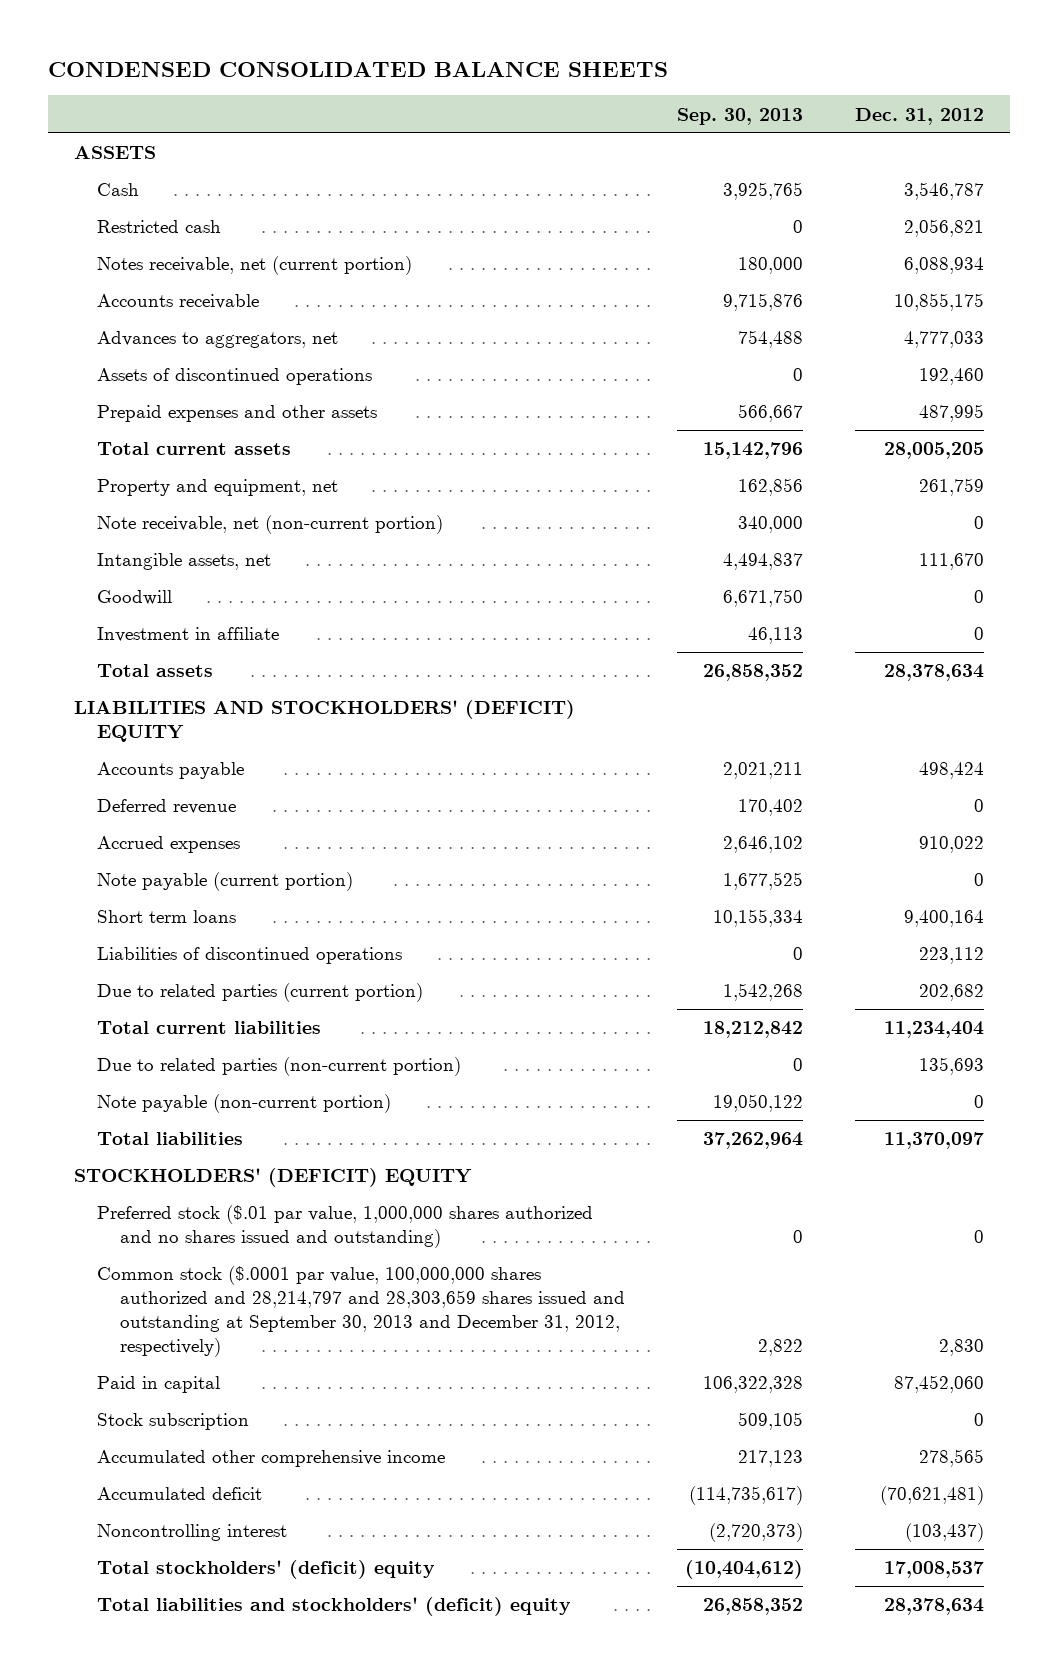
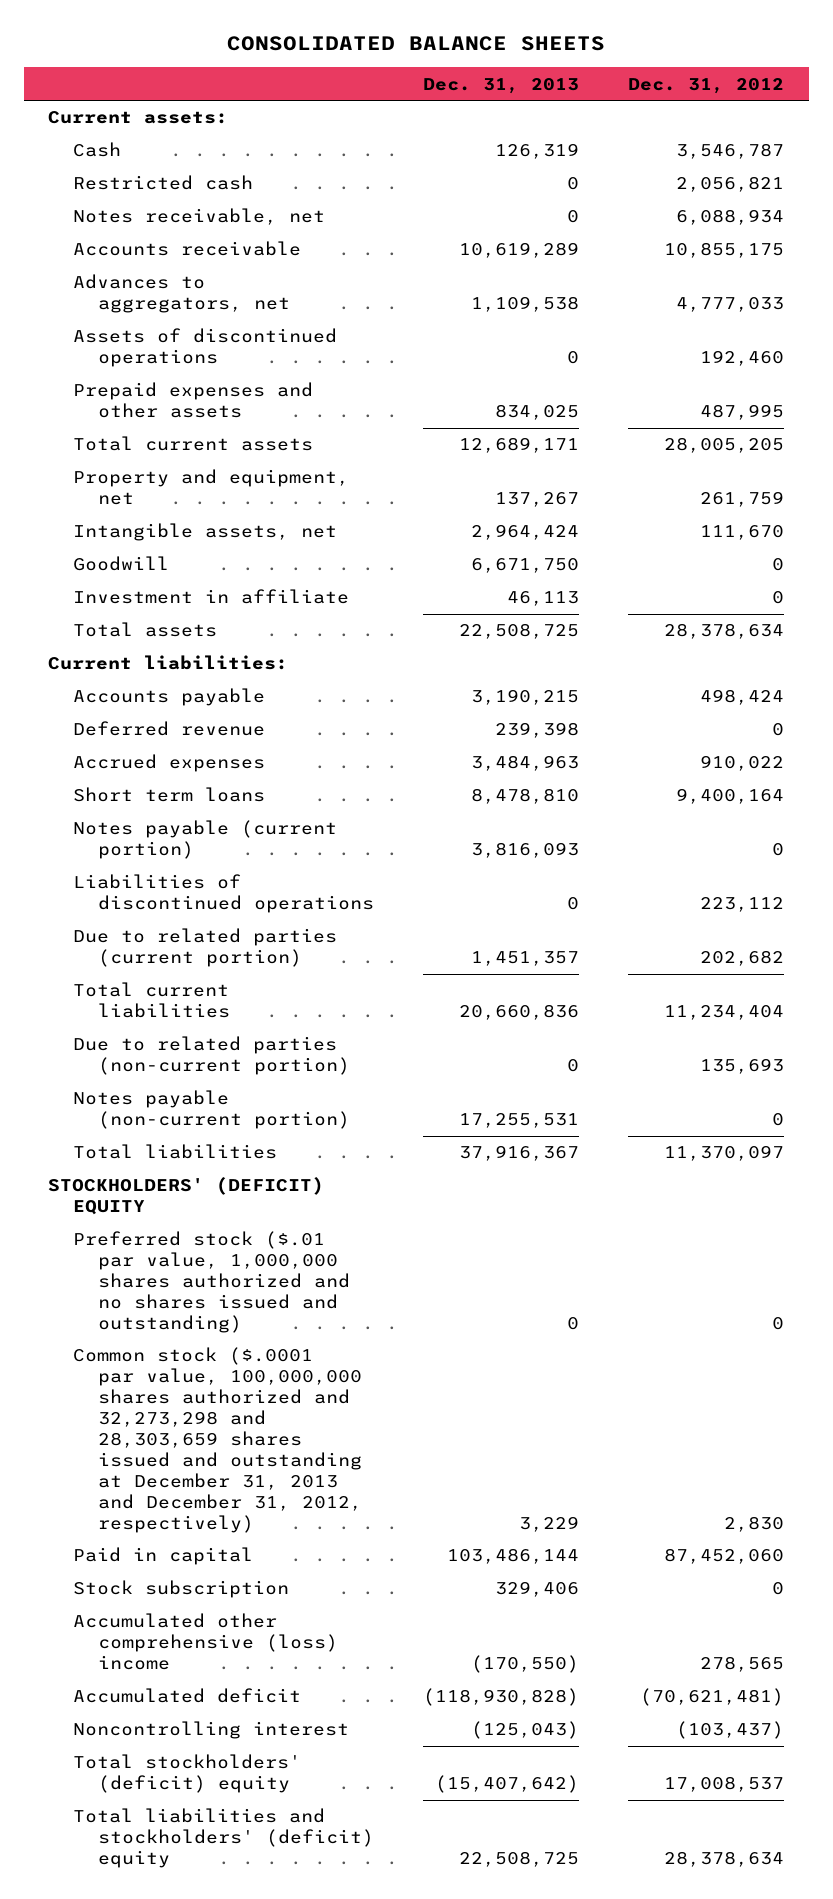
- CONDENSED CONSOLIDATED BALANCE SHEETS
+ CONSOLIDATED BALANCE SHEETS
- | Sep. 30, 2013 | Dec. 31, 2012
+ | Dec. 31, 2013 | Dec. 31, 2012
- ASSETS
+ Current assets:
- Notes receivable, net (current portion) | 180,000 | 6,088,934
+ Notes receivable, net | 0 | 6,088,934
- Note receivable, net (non-current portion) | 340,000 | 0
- LIABILITIES AND STOCKHOLDERS' (DEFICIT) EQUITY
+ Current liabilities:
- Note payable (current portion) | 1,677,525 | 0
+ Notes payable (current portion) | 3,816,093 | 0
- Note payable (non-current portion) | 19,050,122 | 0
+ Notes payable (non-current portion) | 17,255,531 | 0
- Common stock ($.0001 par value, 100,000,000 shares authorized and 28,214,797 and 28,303,659 shares issued and outstanding at September 30, 2013 and December 31, 2012, respectively) | 2,822 | 2,830
+ Common stock ($.0001 par value, 100,000,000 shares authorized and 32,273,298 and 28,303,659 shares issued and outstanding at December 31, 2013 and December 31, 2012, respectively) | 3,229 | 2,830
- Accumulated other comprehensive income | 217,123 | 278,565
+ Accumulated other comprehensive (loss) income | (170,550) | 278,565

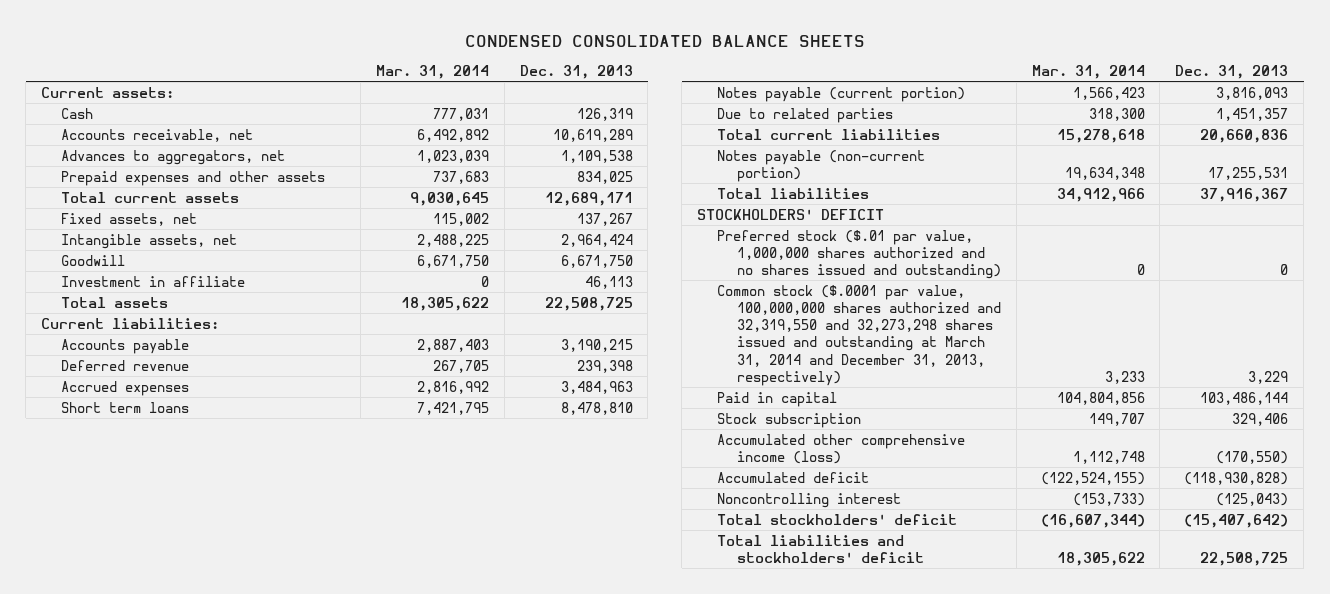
- CONSOLIDATED BALANCE SHEETS
+ CONDENSED CONSOLIDATED BALANCE SHEETS
- | Dec. 31, 2013 | Dec. 31, 2012
+ | Mar. 31, 2014 | Dec. 31, 2013
- Restricted cash | 0 | 2,056,821
- Notes receivable, net | 0 | 6,088,934
- Accounts receivable | 10,619,289 | 10,855,175
+ Accounts receivable, net | 6,492,892 | 10,619,289
- Assets of discontinued operations | 0 | 192,460
- Property and equipment, net | 137,267 | 261,759
+ Fixed assets, net | 115,002 | 137,267
- Liabilities of discontinued operations | 0 | 223,112
- Due to related parties (current portion) | 1,451,357 | 202,682
+ Due to related parties | 318,300 | 1,451,357
- Due to related parties (non-current portion) | 0 | 135,693
- STOCKHOLDERS' (DEFICIT) EQUITY
+ STOCKHOLDERS' DEFICIT
- Common stock ($.0001 par value, 100,000,000 shares authorized and 32,273,298 and 28,303,659 shares issued and outstanding at December 31, 2013 and December 31, 2012, respectively) | 3,229 | 2,830
+ Common stock ($.0001 par value, 100,000,000 shares authorized and 32,319,550 and 32,273,298 shares issued and outstanding at March 31, 2014 and December 31, 2013, respectively) | 3,233 | 3,229
- Accumulated other comprehensive (loss) income | (170,550) | 278,565
+ Accumulated other comprehensive income (loss) | 1,112,748 | (170,550)
- Total stockholders' (deficit) equity | (15,407,642) | 17,008,537
- Total liabilities and stockholders' (deficit) equity | 22,508,725 | 28,378,634
+ Total stockholders' deficit | (16,607,344) | (15,407,642)
+ Total liabilities and stockholders' deficit | 18,305,622 | 22,508,725

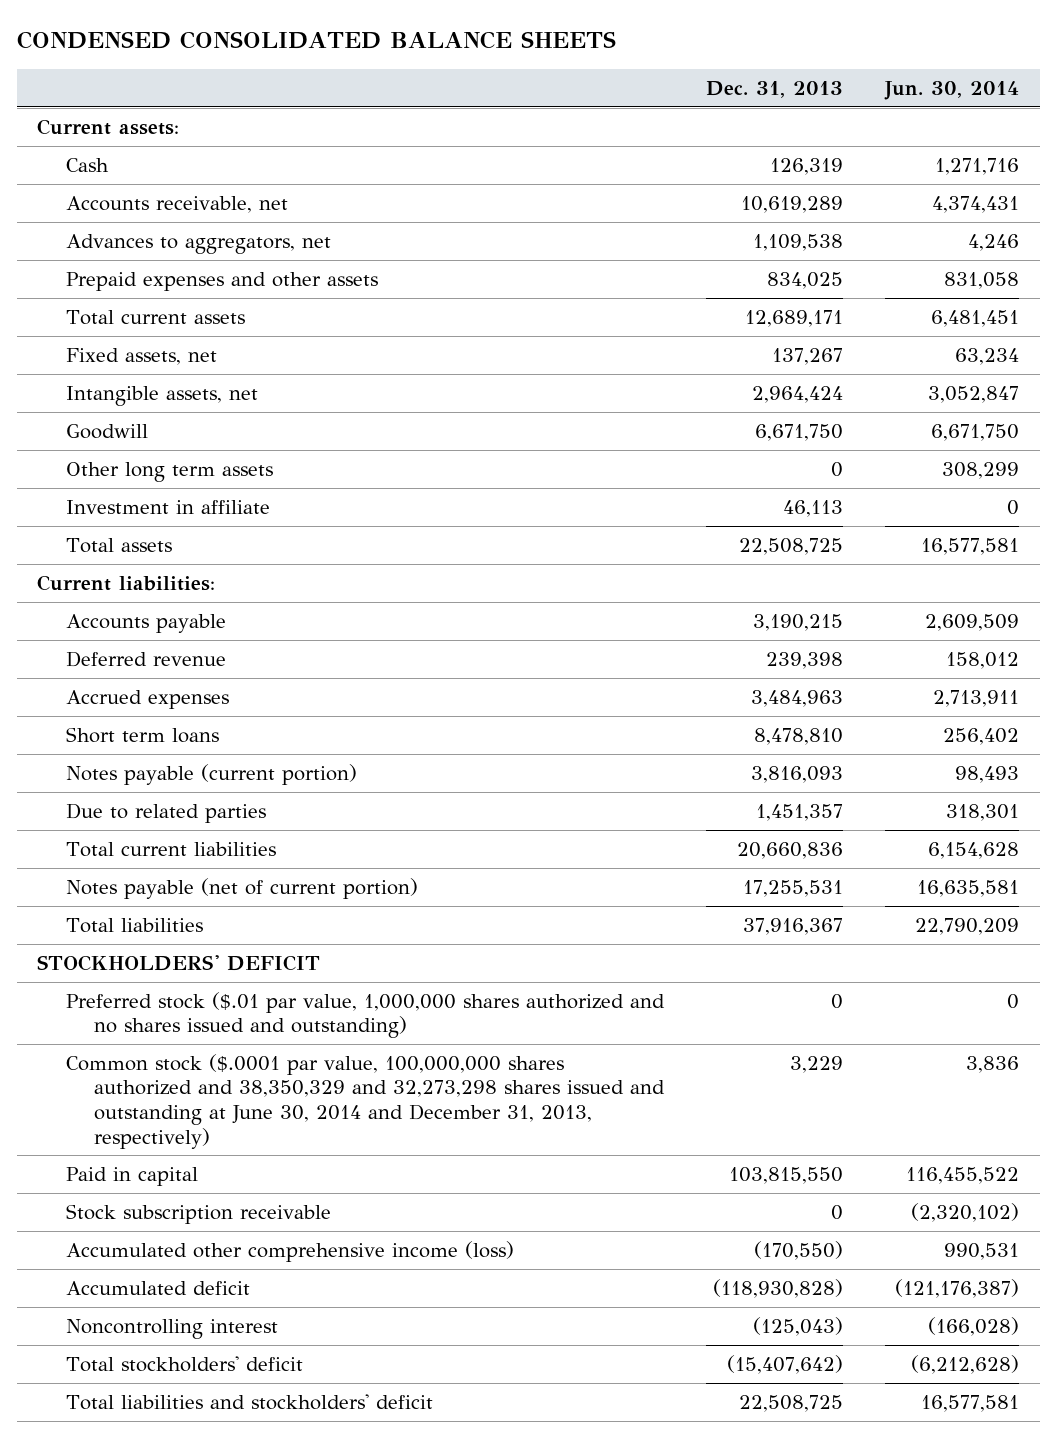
- | Mar. 31, 2014 | Dec. 31, 2013
+ | Dec. 31, 2013 | Jun. 30, 2014
+ Other long term assets | 0 | 308,299
- Notes payable (non-current portion) | 19,634,348 | 17,255,531
+ Notes payable (net of current portion) | 17,255,531 | 16,635,581
- Common stock ($.0001 par value, 100,000,000 shares authorized and 32,319,550 and 32,273,298 shares issued and outstanding at March 31, 2014 and December 31, 2013, respectively) | 3,233 | 3,229
- Paid in capital | 104,804,856 | 103,486,144
- Stock subscription | 149,707 | 329,406
+ Common stock ($.0001 par value, 100,000,000 shares authorized and 38,350,329 and 32,273,298 shares issued and outstanding at June 30, 2014 and December 31, 2013, respectively) | 3,229 | 3,836
+ Paid in capital | 103,815,550 | 116,455,522
+ Stock subscription receivable | 0 | (2,320,102)

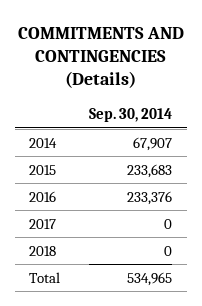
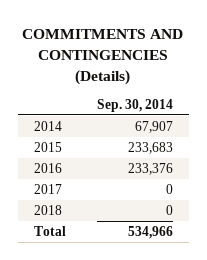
- Total | 534,965
+ Total | 534,966

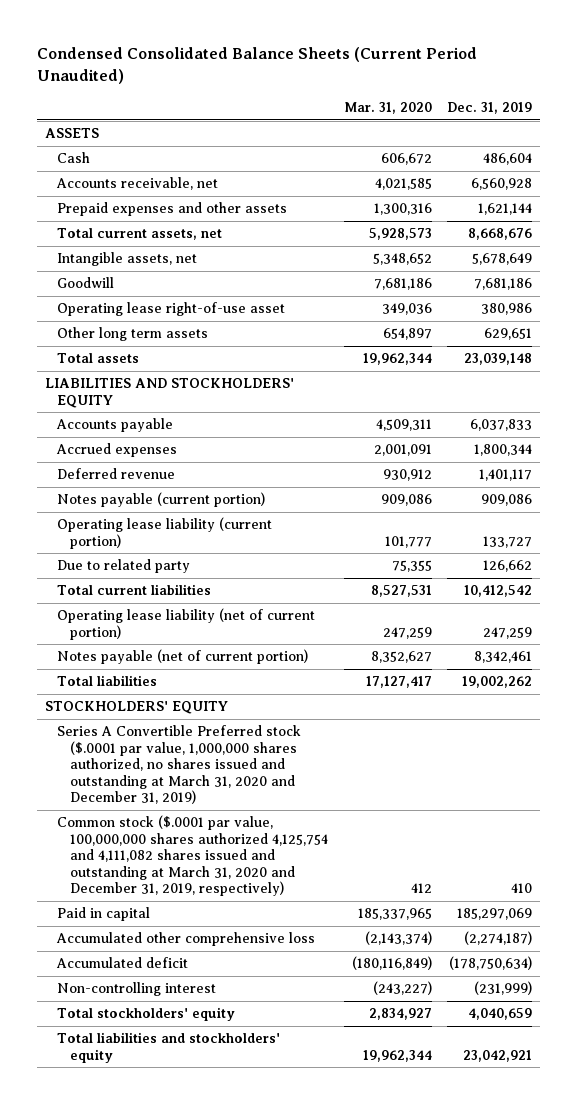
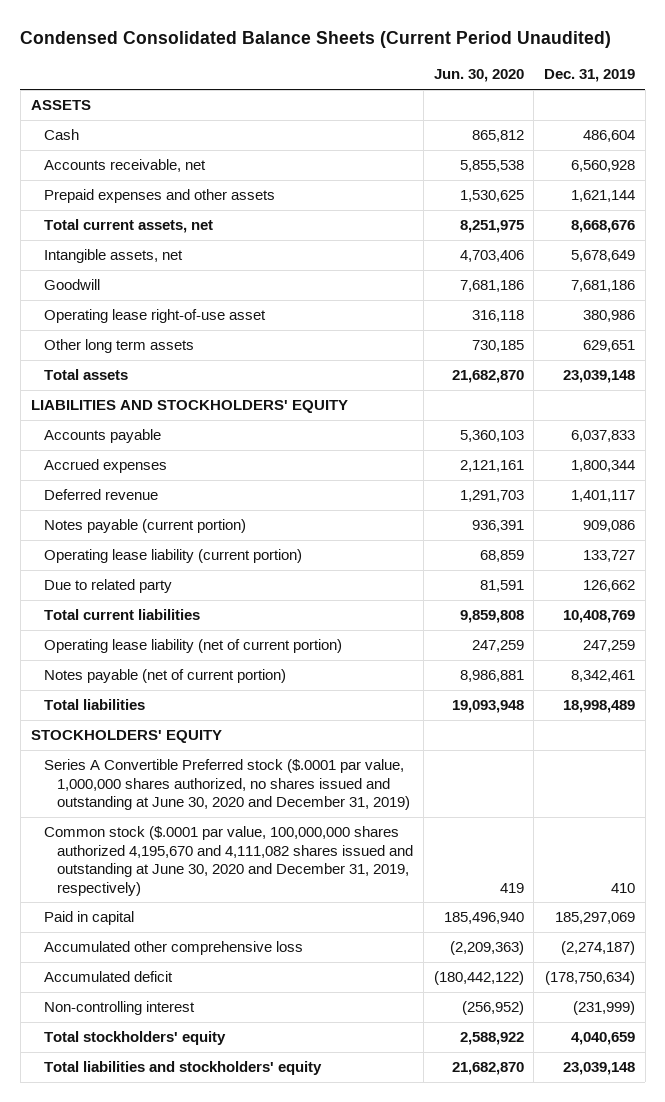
- | Mar. 31, 2020 | Dec. 31, 2019
+ | Jun. 30, 2020 | Dec. 31, 2019
- Total current liabilities | 8,527,531 | 10,412,542
+ Total current liabilities | 9,859,808 | 10,408,769
- Total liabilities | 17,127,417 | 19,002,262
+ Total liabilities | 19,093,948 | 18,998,489
- Series A Convertible Preferred stock ($.0001 par value, 1,000,000 shares authorized, no shares issued and outstanding at March 31, 2020 and December 31, 2019)
- Common stock ($.0001 par value, 100,000,000 shares authorized 4,125,754 and 4,111,082 shares issued and outstanding at March 31, 2020 and December 31, 2019, respectively) | 412 | 410
+ Series A Convertible Preferred stock ($.0001 par value, 1,000,000 shares authorized, no shares issued and outstanding at June 30, 2020 and December 31, 2019)
+ Common stock ($.0001 par value, 100,000,000 shares authorized 4,195,670 and 4,111,082 shares issued and outstanding at June 30, 2020 and December 31, 2019, respectively) | 419 | 410
- Total liabilities and stockholders' equity | 19,962,344 | 23,042,921
+ Total liabilities and stockholders' equity | 21,682,870 | 23,039,148

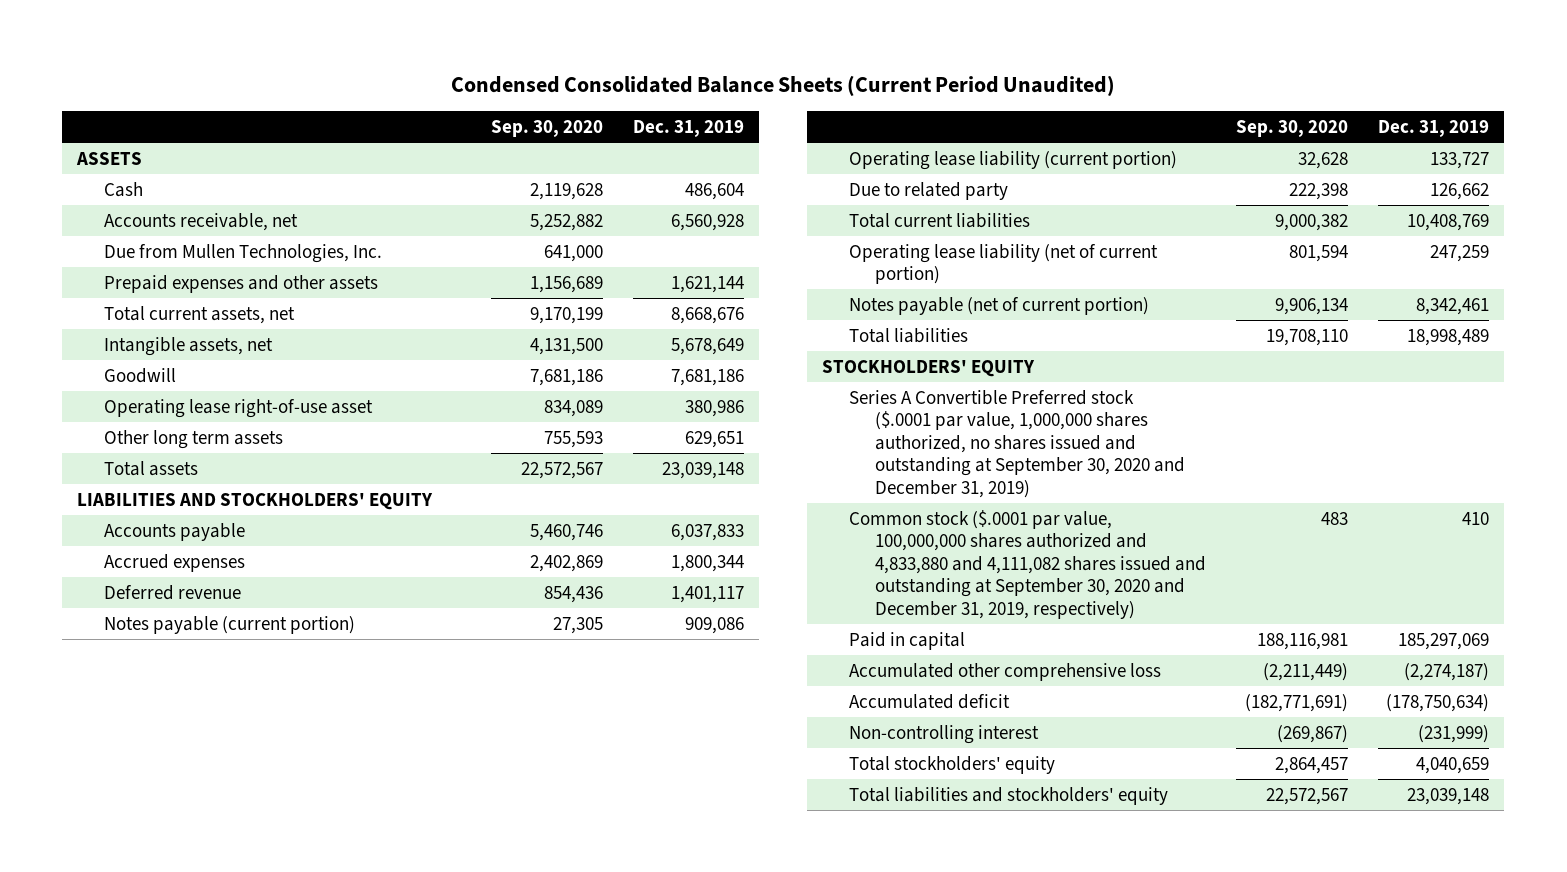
- | Jun. 30, 2020 | Dec. 31, 2019
+ | Sep. 30, 2020 | Dec. 31, 2019
+ Due from Mullen Technologies, Inc. | 641,000 |
- Series A Convertible Preferred stock ($.0001 par value, 1,000,000 shares authorized, no shares issued and outstanding at June 30, 2020 and December 31, 2019)
- Common stock ($.0001 par value, 100,000,000 shares authorized 4,195,670 and 4,111,082 shares issued and outstanding at June 30, 2020 and December 31, 2019, respectively) | 419 | 410
+ Series A Convertible Preferred stock ($.0001 par value, 1,000,000 shares authorized, no shares issued and outstanding at September 30, 2020 and December 31, 2019)
+ Common stock ($.0001 par value, 100,000,000 shares authorized and 4,833,880 and 4,111,082 shares issued and outstanding at September 30, 2020 and December 31, 2019, respectively) | 483 | 410

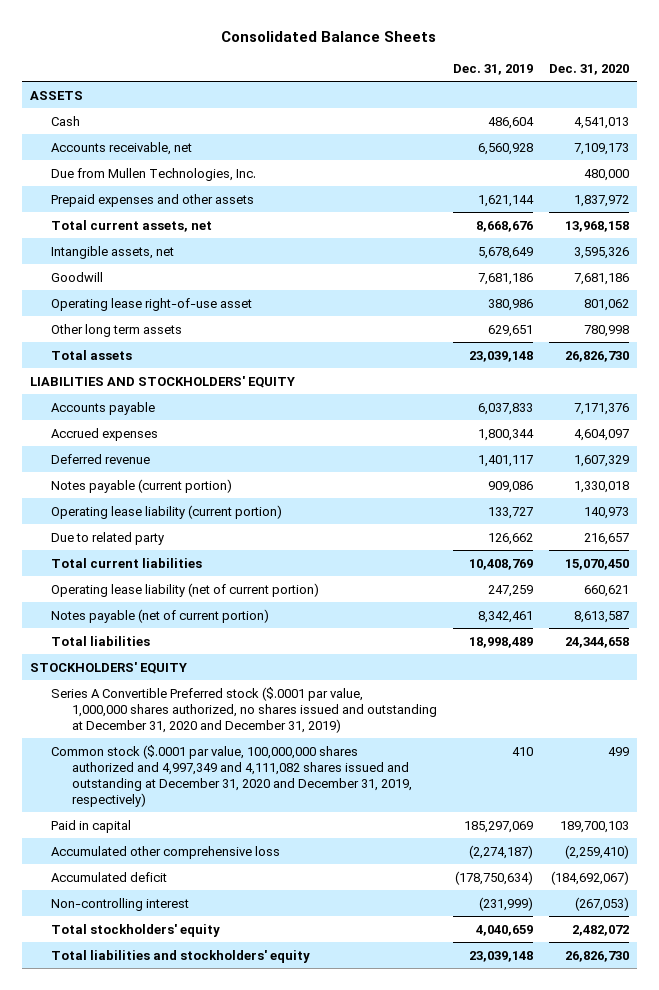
- Condensed Consolidated Balance Sheets (Current Period Unaudited)
+ Consolidated Balance Sheets
- | Sep. 30, 2020 | Dec. 31, 2019
+ | Dec. 31, 2019 | Dec. 31, 2020
- Series A Convertible Preferred stock ($.0001 par value, 1,000,000 shares authorized, no shares issued and outstanding at September 30, 2020 and December 31, 2019)
- Common stock ($.0001 par value, 100,000,000 shares authorized and 4,833,880 and 4,111,082 shares issued and outstanding at September 30, 2020 and December 31, 2019, respectively) | 483 | 410
+ Series A Convertible Preferred stock ($.0001 par value, 1,000,000 shares authorized, no shares issued and outstanding at December 31, 2020 and December 31, 2019)
+ Common stock ($.0001 par value, 100,000,000 shares authorized and 4,997,349 and 4,111,082 shares issued and outstanding at December 31, 2020 and December 31, 2019, respectively) | 410 | 499

